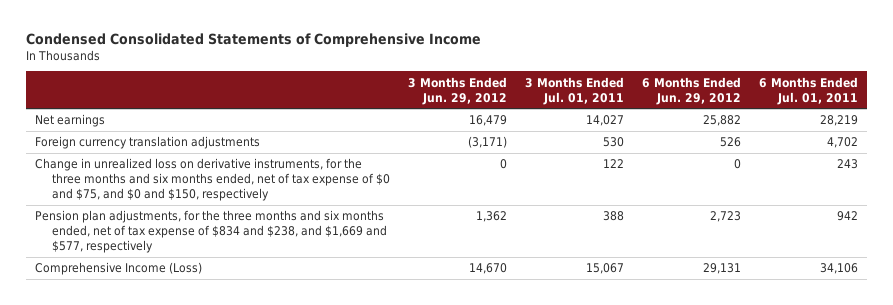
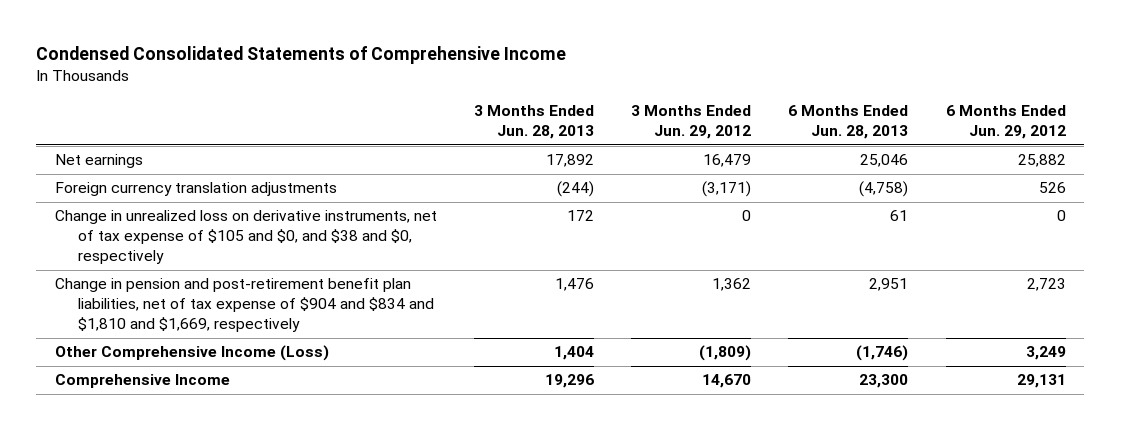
- | 3 Months Ended Jun. 29, 2012 | 3 Months Ended Jul. 01, 2011 | 6 Months Ended Jun. 29, 2012 | 6 Months Ended Jul. 01, 2011
+ | 3 Months Ended Jun. 28, 2013 | 3 Months Ended Jun. 29, 2012 | 6 Months Ended Jun. 28, 2013 | 6 Months Ended Jun. 29, 2012
- Change in unrealized loss on derivative instruments, for the three months and six months ended, net of tax expense of $0 and $75, and $0 and $150, respectively | 0 | 122 | 0 | 243
- Pension plan adjustments, for the three months and six months ended, net of tax expense of $834 and $238, and $1,669 and $577, respectively | 1,362 | 388 | 2,723 | 942
- Comprehensive Income (Loss) | 14,670 | 15,067 | 29,131 | 34,106
+ Change in unrealized loss on derivative instruments, net of tax expense of $105 and $0, and $38 and $0, respectively | 172 | 0 | 61 | 0
+ Change in pension and post-retirement benefit plan liabilities, net of tax expense of $904 and $834 and $1,810 and $1,669, respectively | 1,476 | 1,362 | 2,951 | 2,723
+ Other Comprehensive Income (Loss) | 1,404 | (1,809) | (1,746) | 3,249
+ Comprehensive Income | 19,296 | 14,670 | 23,300 | 29,131

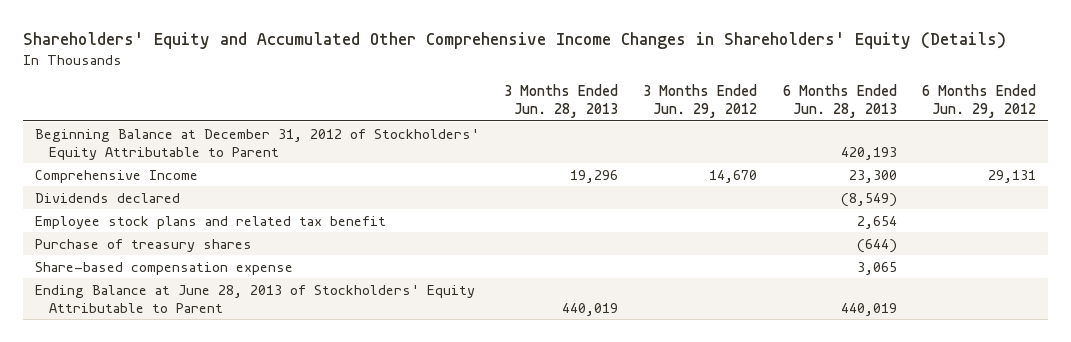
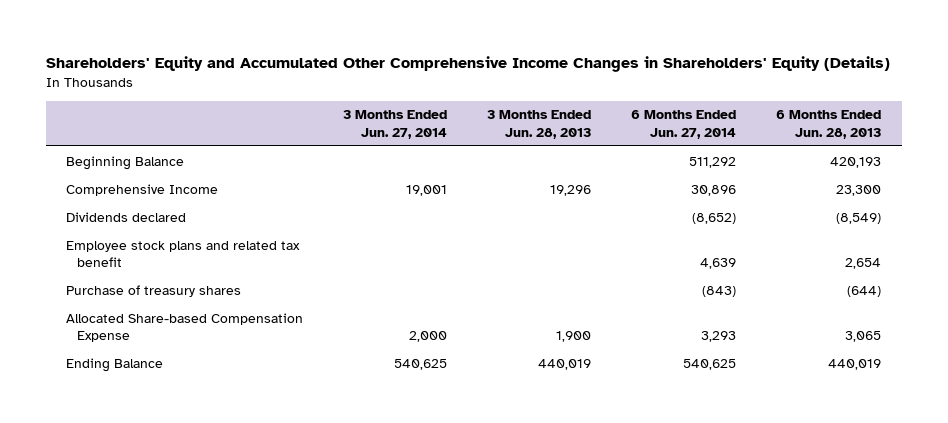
- | 3 Months Ended Jun. 28, 2013 | 3 Months Ended Jun. 29, 2012 | 6 Months Ended Jun. 28, 2013 | 6 Months Ended Jun. 29, 2012
+ | 3 Months Ended Jun. 27, 2014 | 3 Months Ended Jun. 28, 2013 | 6 Months Ended Jun. 27, 2014 | 6 Months Ended Jun. 28, 2013
- Beginning Balance at December 31, 2012 of Stockholders' Equity Attributable to Parent | | | 420,193 |
+ Beginning Balance | | | 511,292 | 420,193
- Share-based compensation expense | | | 3,065 |
- Ending Balance at June 28, 2013 of Stockholders' Equity Attributable to Parent | 440,019 | | 440,019 |
+ Allocated Share-based Compensation Expense | 2,000 | 1,900 | 3,293 | 3,065
+ Ending Balance | 540,625 | 440,019 | 540,625 | 440,019

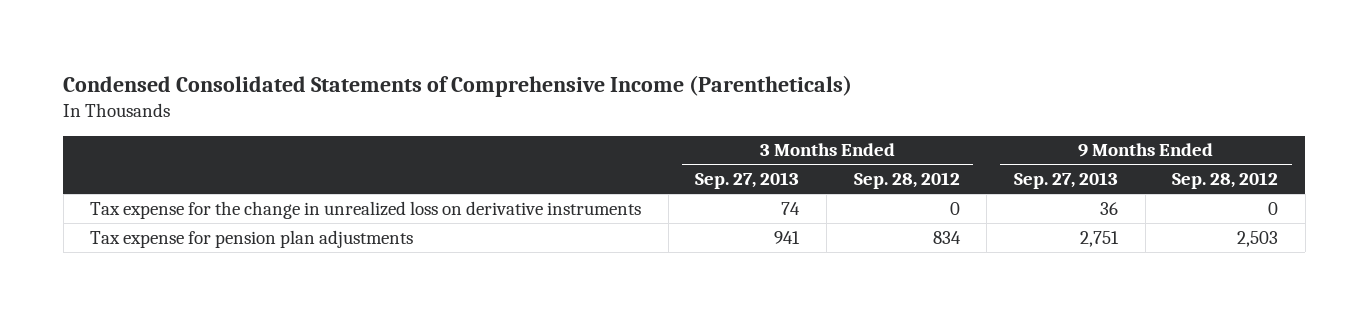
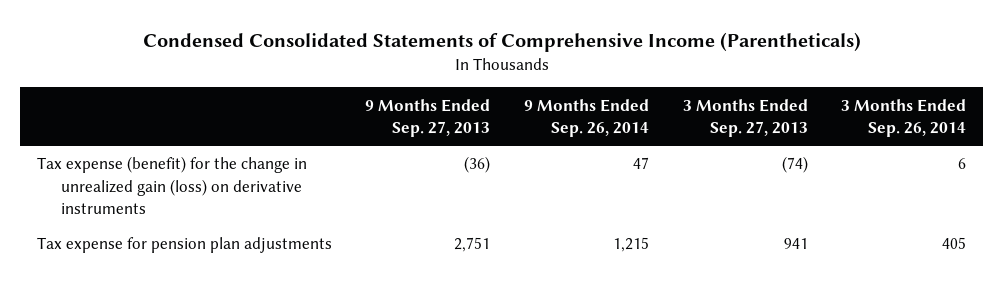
- | 3 Months Ended Sep. 27, 2013 | 3 Months Ended Sep. 28, 2012 | 9 Months Ended Sep. 27, 2013 | 9 Months Ended Sep. 28, 2012
+ | 9 Months Ended Sep. 27, 2013 | 9 Months Ended Sep. 26, 2014 | 3 Months Ended Sep. 27, 2013 | 3 Months Ended Sep. 26, 2014
- Tax expense for the change in unrealized loss on derivative instruments | 74 | 0 | 36 | 0
+ Tax expense (benefit) for the change in unrealized gain (loss) on derivative instruments | (36) | 47 | (74) | 6

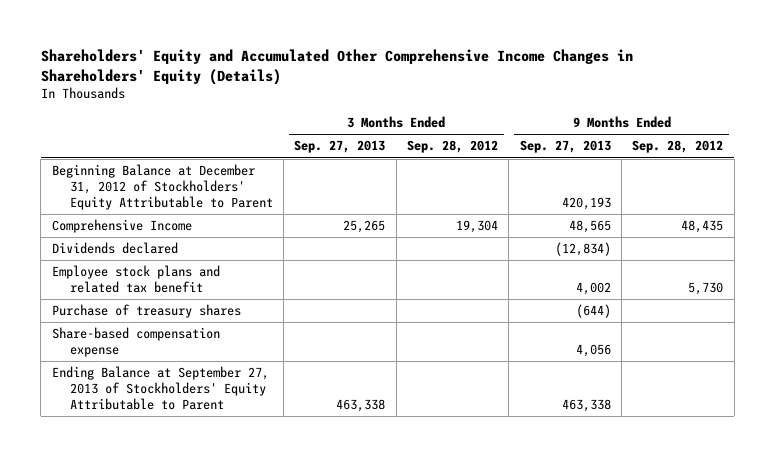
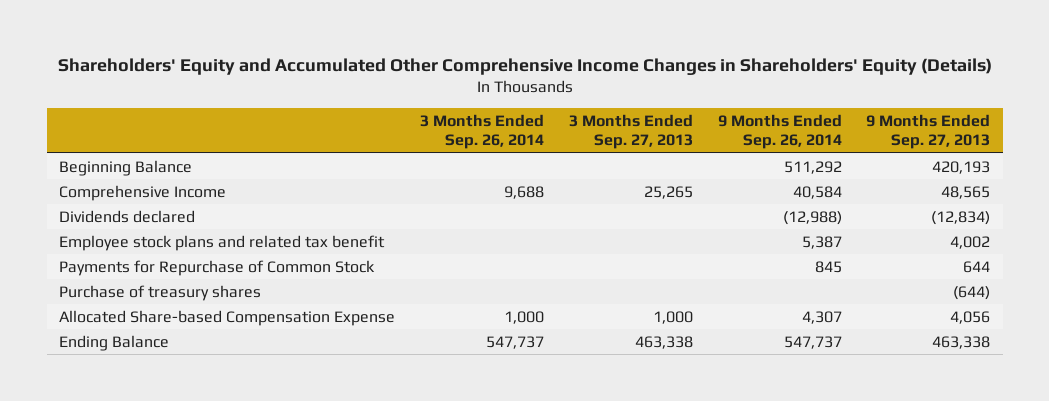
- | 3 Months Ended Sep. 27, 2013 | 3 Months Ended Sep. 28, 2012 | 9 Months Ended Sep. 27, 2013 | 9 Months Ended Sep. 28, 2012
+ | 3 Months Ended Sep. 26, 2014 | 3 Months Ended Sep. 27, 2013 | 9 Months Ended Sep. 26, 2014 | 9 Months Ended Sep. 27, 2013
- Beginning Balance at December 31, 2012 of Stockholders' Equity Attributable to Parent | | | 420,193 |
+ Beginning Balance | | | 511,292 | 420,193
+ Payments for Repurchase of Common Stock | | | 845 | 644
- Share-based compensation expense | | | 4,056 |
- Ending Balance at September 27, 2013 of Stockholders' Equity Attributable to Parent | 463,338 | | 463,338 |
+ Allocated Share-based Compensation Expense | 1,000 | 1,000 | 4,307 | 4,056
+ Ending Balance | 547,737 | 463,338 | 547,737 | 463,338

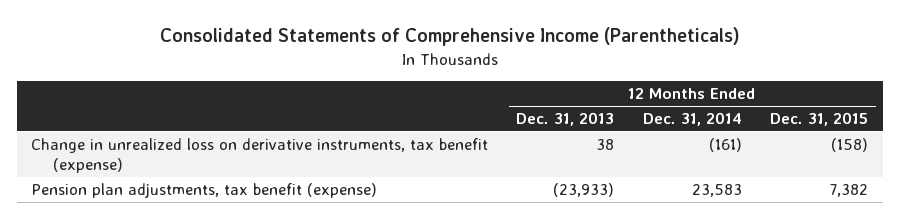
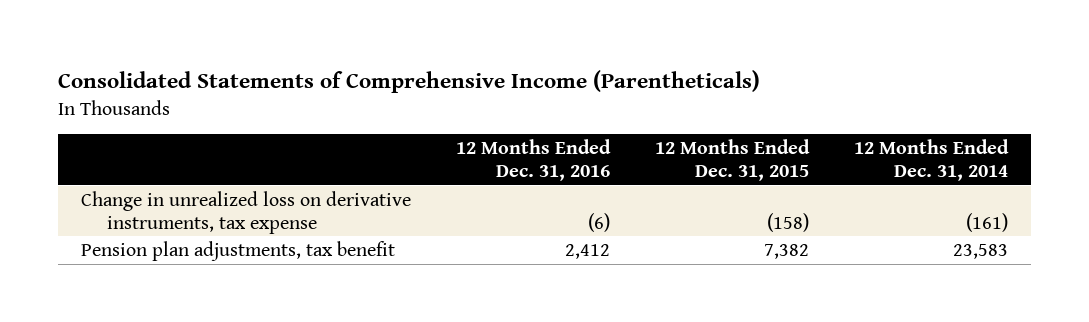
- | 12 Months Ended Dec. 31, 2013 | 12 Months Ended Dec. 31, 2014 | 12 Months Ended Dec. 31, 2015
+ | 12 Months Ended Dec. 31, 2016 | 12 Months Ended Dec. 31, 2015 | 12 Months Ended Dec. 31, 2014
- Change in unrealized loss on derivative instruments, tax benefit (expense) | 38 | (161) | (158)
- Pension plan adjustments, tax benefit (expense) | (23,933) | 23,583 | 7,382
+ Change in unrealized loss on derivative instruments, tax expense | (6) | (158) | (161)
+ Pension plan adjustments, tax benefit | 2,412 | 7,382 | 23,583

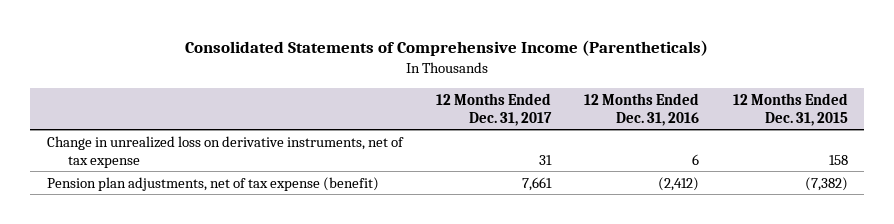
- | 12 Months Ended Dec. 31, 2016 | 12 Months Ended Dec. 31, 2015 | 12 Months Ended Dec. 31, 2014
+ | 12 Months Ended Dec. 31, 2017 | 12 Months Ended Dec. 31, 2016 | 12 Months Ended Dec. 31, 2015
- Change in unrealized loss on derivative instruments, tax expense | (6) | (158) | (161)
- Pension plan adjustments, tax benefit | 2,412 | 7,382 | 23,583
+ Change in unrealized loss on derivative instruments, net of tax expense | 31 | 6 | 158
+ Pension plan adjustments, net of tax expense (benefit) | 7,661 | (2,412) | (7,382)

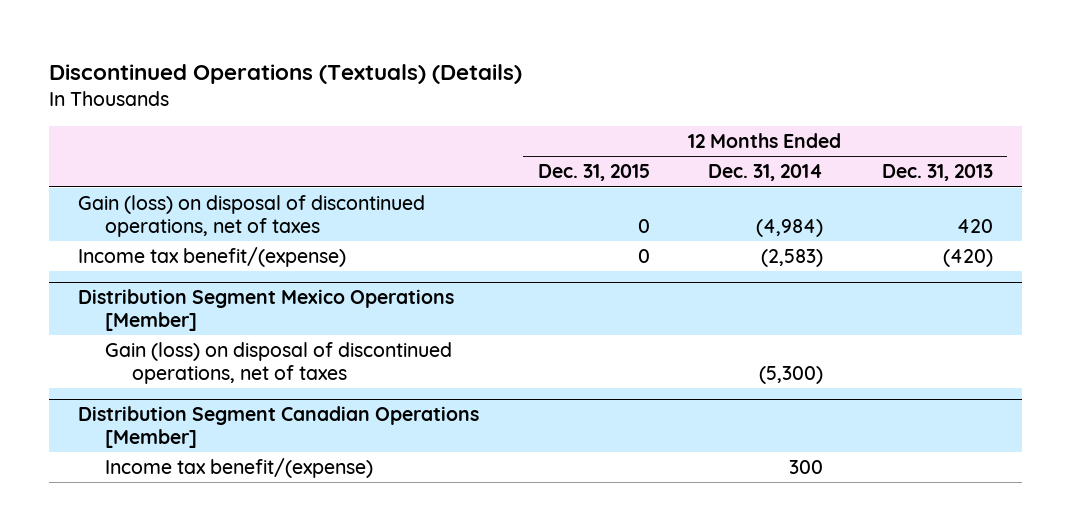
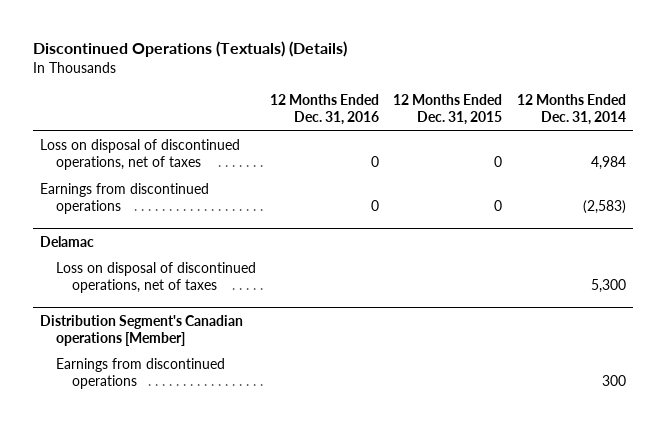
- | 12 Months Ended Dec. 31, 2015 | 12 Months Ended Dec. 31, 2014 | 12 Months Ended Dec. 31, 2013
+ | 12 Months Ended Dec. 31, 2016 | 12 Months Ended Dec. 31, 2015 | 12 Months Ended Dec. 31, 2014
- Gain (loss) on disposal of discontinued operations, net of taxes | 0 | (4,984) | 420
- Income tax benefit/(expense) | 0 | (2,583) | (420)
- Distribution Segment Mexico Operations [Member]
- Gain (loss) on disposal of discontinued operations, net of taxes | | (5,300) |
- Distribution Segment Canadian Operations [Member]
- Income tax benefit/(expense) | | 300 |
+ Loss on disposal of discontinued operations, net of taxes | 0 | 0 | 4,984
+ Earnings from discontinued operations | 0 | 0 | (2,583)
+ Delamac
+ Loss on disposal of discontinued operations, net of taxes | | | 5,300
+ Distribution Segment's Canadian operations [Member]
+ Earnings from discontinued operations | | | 300

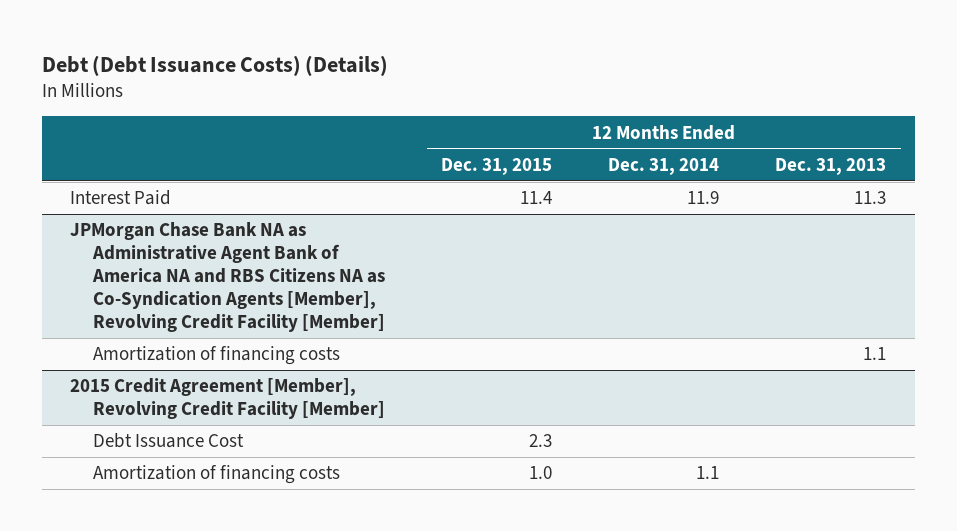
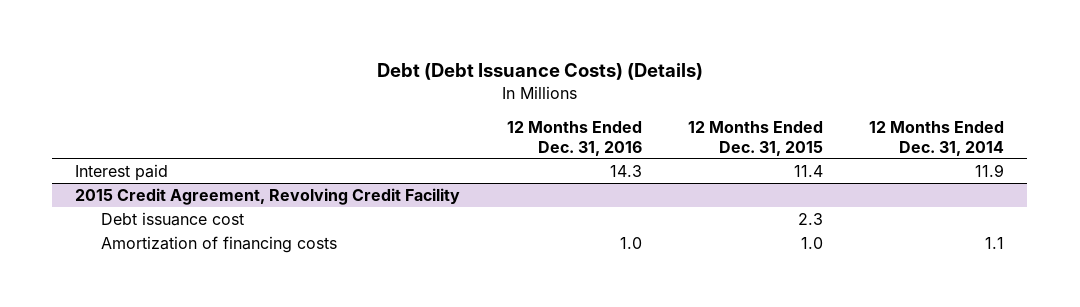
- | 12 Months Ended Dec. 31, 2015 | 12 Months Ended Dec. 31, 2014 | 12 Months Ended Dec. 31, 2013
+ | 12 Months Ended Dec. 31, 2016 | 12 Months Ended Dec. 31, 2015 | 12 Months Ended Dec. 31, 2014
- Interest Paid | 11.4 | 11.9 | 11.3
- JPMorgan Chase Bank NA as Administrative Agent Bank of America NA and RBS Citizens NA as Co-Syndication Agents [Member], Revolving Credit Facility [Member]
- Amortization of financing costs | | | 1.1
- 2015 Credit Agreement [Member], Revolving Credit Facility [Member]
- Debt Issuance Cost | 2.3 | |
+ Interest paid | 14.3 | 11.4 | 11.9
+ 2015 Credit Agreement, Revolving Credit Facility
+ Debt issuance cost | | 2.3 |

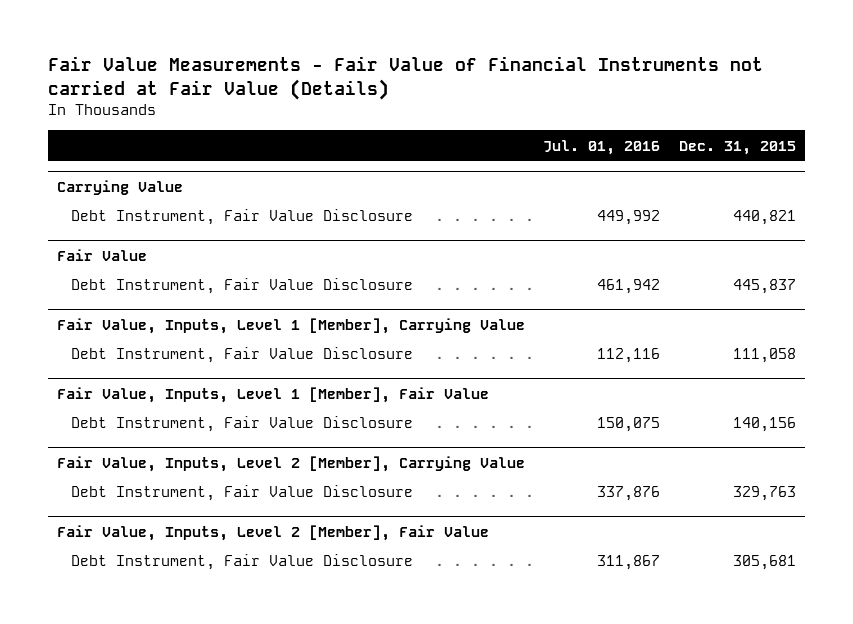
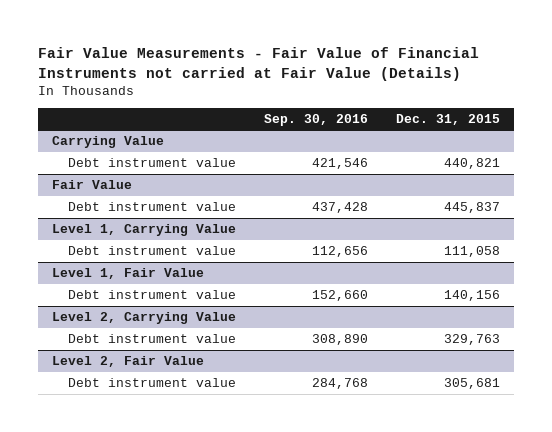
- | Jul. 01, 2016 | Dec. 31, 2015
+ | Sep. 30, 2016 | Dec. 31, 2015
@ Carrying Value
- Debt Instrument, Fair Value Disclosure | 449,992 | 440,821
+ Debt instrument value | 421,546 | 440,821
@ Fair Value
- Debt Instrument, Fair Value Disclosure | 461,942 | 445,837
- Fair Value, Inputs, Level 1 [Member], Carrying Value
- Debt Instrument, Fair Value Disclosure | 112,116 | 111,058
- Fair Value, Inputs, Level 1 [Member], Fair Value
- Debt Instrument, Fair Value Disclosure | 150,075 | 140,156
- Fair Value, Inputs, Level 2 [Member], Carrying Value
- Debt Instrument, Fair Value Disclosure | 337,876 | 329,763
- Fair Value, Inputs, Level 2 [Member], Fair Value
- Debt Instrument, Fair Value Disclosure | 311,867 | 305,681
@ Fair Value
+ Debt instrument value | 437,428 | 445,837
+ Level 1, Carrying Value
+ Debt instrument value | 112,656 | 111,058
+ Level 1, Fair Value
+ Debt instrument value | 152,660 | 140,156
+ Level 2, Carrying Value
+ Debt instrument value | 308,890 | 329,763
+ Level 2, Fair Value
+ Debt instrument value | 284,768 | 305,681

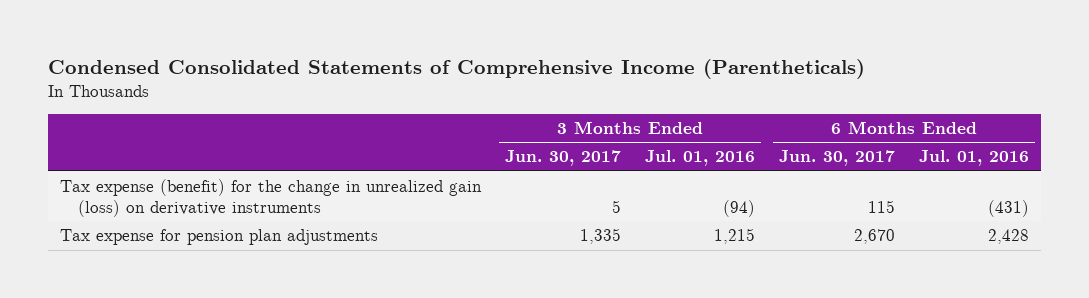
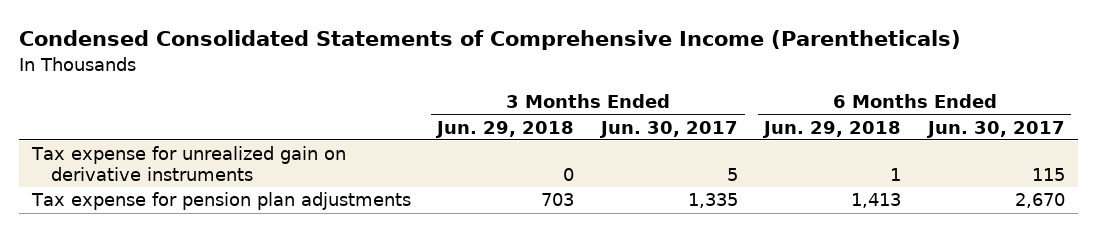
- | 3 Months Ended Jun. 30, 2017 | 3 Months Ended Jul. 01, 2016 | 6 Months Ended Jun. 30, 2017 | 6 Months Ended Jul. 01, 2016
+ | 3 Months Ended Jun. 29, 2018 | 3 Months Ended Jun. 30, 2017 | 6 Months Ended Jun. 29, 2018 | 6 Months Ended Jun. 30, 2017
- Tax expense (benefit) for the change in unrealized gain (loss) on derivative instruments | 5 | (94) | 115 | (431)
+ Tax expense for unrealized gain on derivative instruments | 0 | 5 | 1 | 115

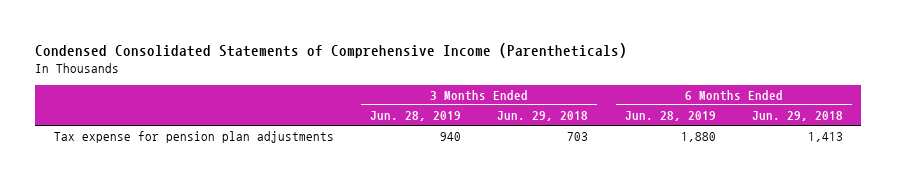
- | 3 Months Ended Jun. 29, 2018 | 3 Months Ended Jun. 30, 2017 | 6 Months Ended Jun. 29, 2018 | 6 Months Ended Jun. 30, 2017
+ | 3 Months Ended Jun. 28, 2019 | 3 Months Ended Jun. 29, 2018 | 6 Months Ended Jun. 28, 2019 | 6 Months Ended Jun. 29, 2018
- Tax expense for unrealized gain on derivative instruments | 0 | 5 | 1 | 115

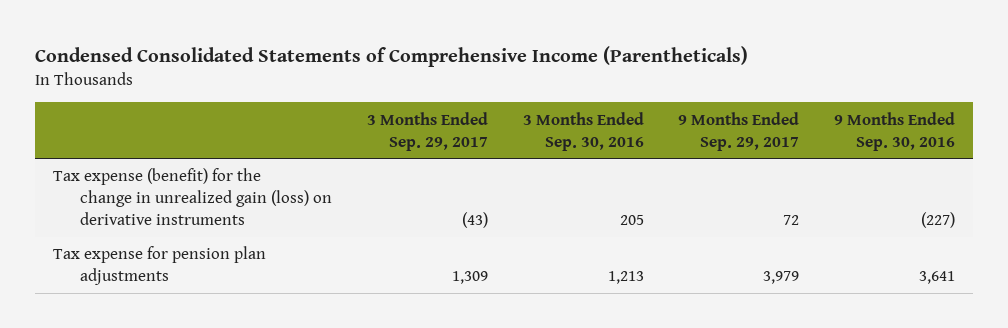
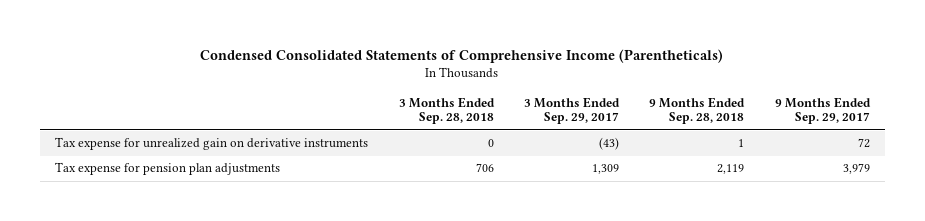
- | 3 Months Ended Sep. 29, 2017 | 3 Months Ended Sep. 30, 2016 | 9 Months Ended Sep. 29, 2017 | 9 Months Ended Sep. 30, 2016
+ | 3 Months Ended Sep. 28, 2018 | 3 Months Ended Sep. 29, 2017 | 9 Months Ended Sep. 28, 2018 | 9 Months Ended Sep. 29, 2017
- Tax expense (benefit) for the change in unrealized gain (loss) on derivative instruments | (43) | 205 | 72 | (227)
+ Tax expense for unrealized gain on derivative instruments | 0 | (43) | 1 | 72

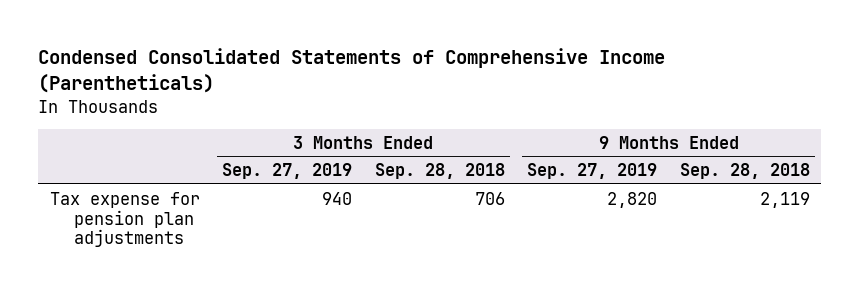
- | 3 Months Ended Sep. 28, 2018 | 3 Months Ended Sep. 29, 2017 | 9 Months Ended Sep. 28, 2018 | 9 Months Ended Sep. 29, 2017
+ | 3 Months Ended Sep. 27, 2019 | 3 Months Ended Sep. 28, 2018 | 9 Months Ended Sep. 27, 2019 | 9 Months Ended Sep. 28, 2018
- Tax expense for unrealized gain on derivative instruments | 0 | (43) | 1 | 72

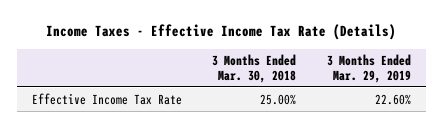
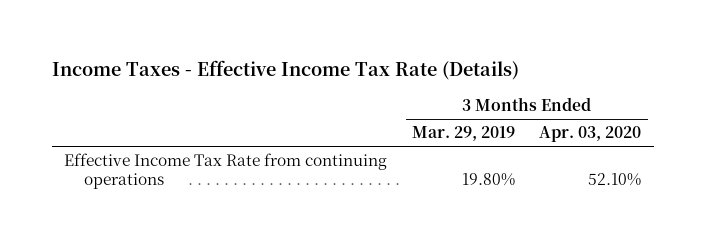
- | 3 Months Ended Mar. 30, 2018 | 3 Months Ended Mar. 29, 2019
+ | 3 Months Ended Mar. 29, 2019 | 3 Months Ended Apr. 03, 2020
- Effective Income Tax Rate | 25.00% | 22.60%
+ Effective Income Tax Rate from continuing operations | 19.80% | 52.10%

